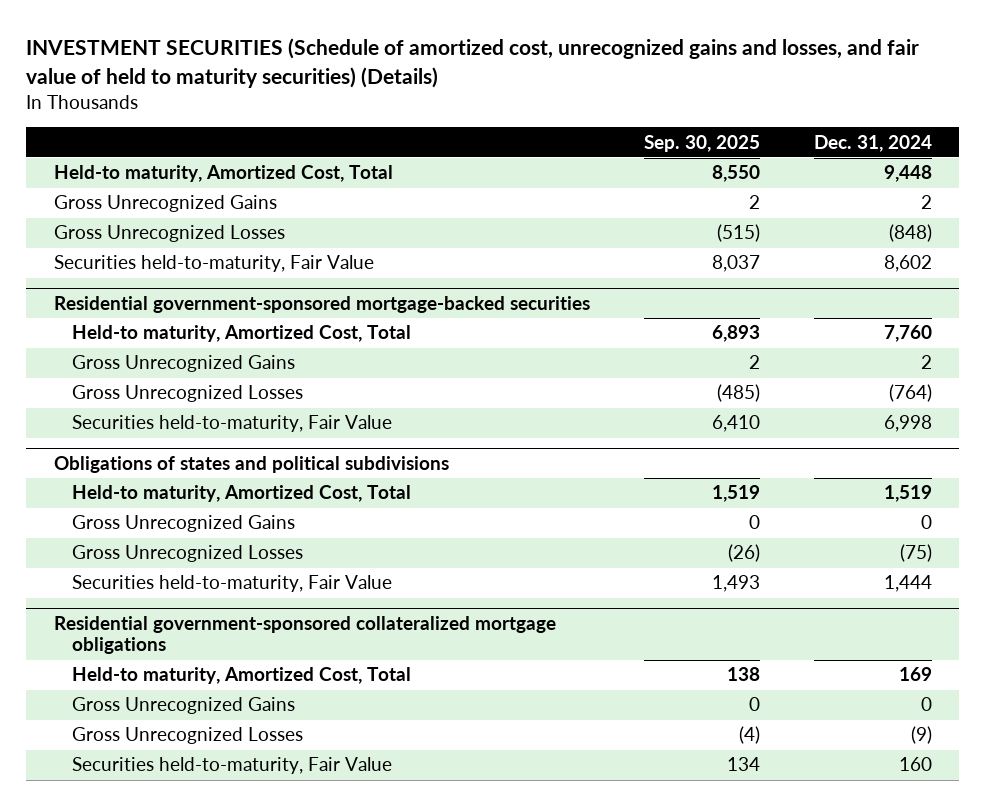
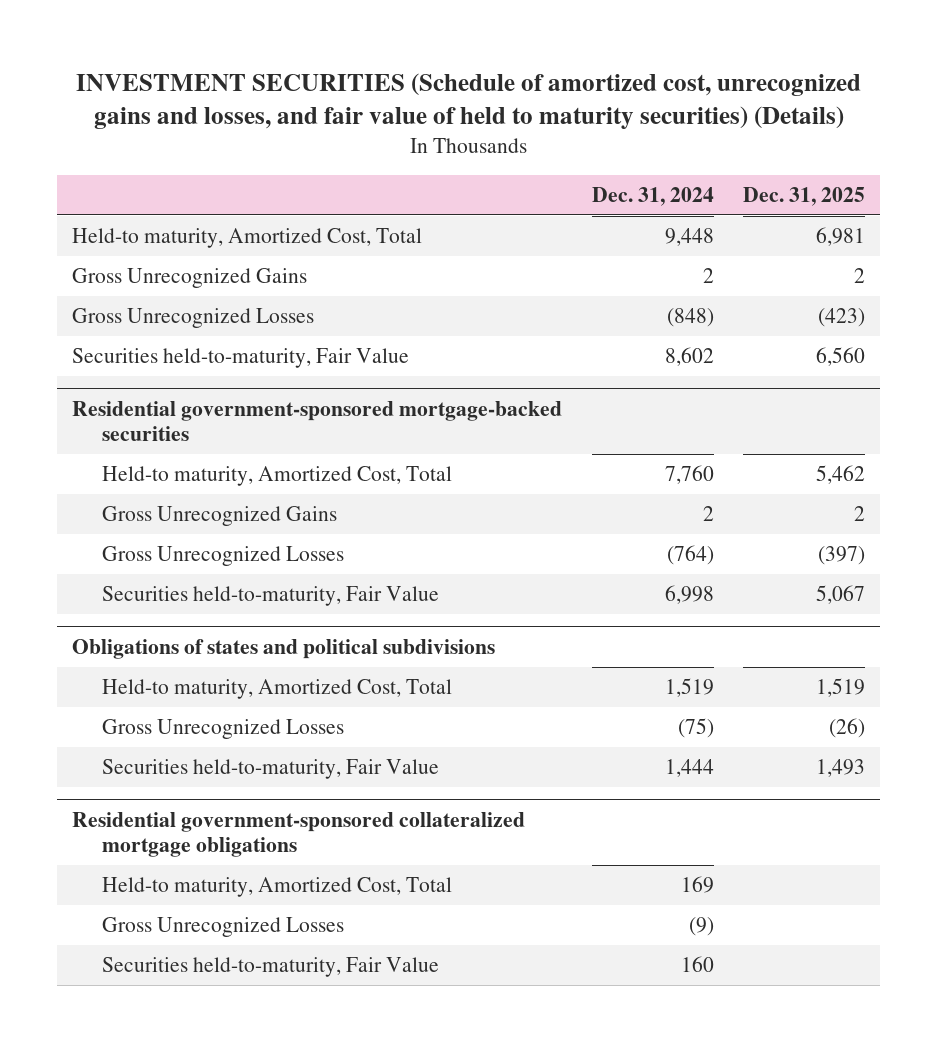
- | Sep. 30, 2025 | Dec. 31, 2024
+ | Dec. 31, 2024 | Dec. 31, 2025
@ Obligations of states and political subdivisions
- Gross Unrecognized Gains | 0 | 0
@ Residential government-sponsored collateralized mortgage obligations
- Gross Unrecognized Gains | 0 | 0

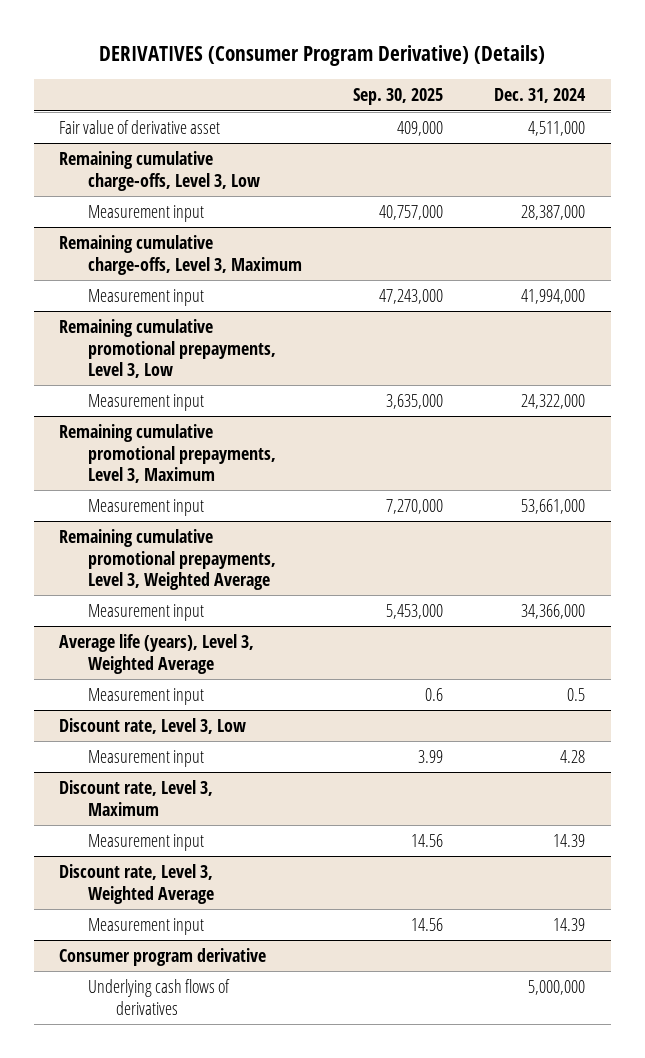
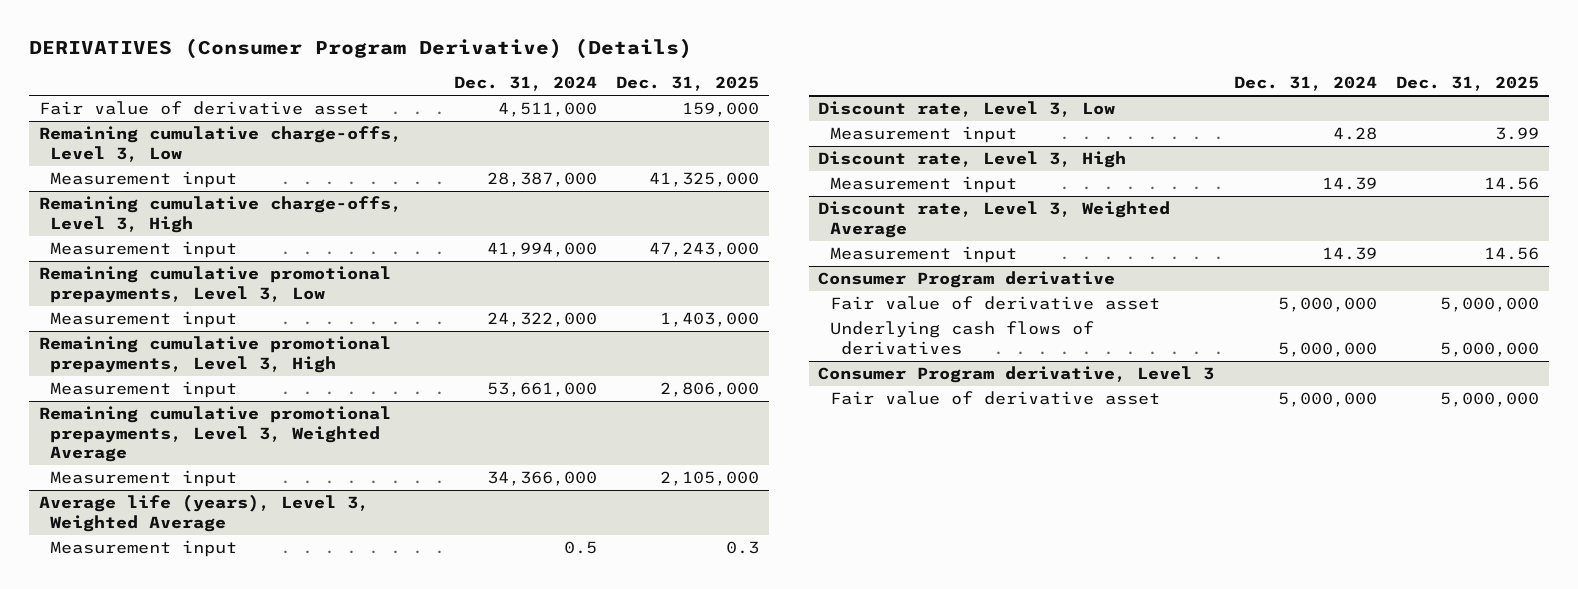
- | Sep. 30, 2025 | Dec. 31, 2024
+ | Dec. 31, 2024 | Dec. 31, 2025
- Remaining cumulative charge-offs, Level 3, Maximum
+ Remaining cumulative charge-offs, Level 3, High
- Remaining cumulative promotional prepayments, Level 3, Maximum
+ Remaining cumulative promotional prepayments, Level 3, High
- Discount rate, Level 3, Maximum
+ Discount rate, Level 3, High
- Consumer program derivative
+ Consumer Program derivative
+ Fair value of derivative asset | 5,000,000 | 5,000,000
+ Consumer Program derivative, Level 3
+ Fair value of derivative asset | 5,000,000 | 5,000,000

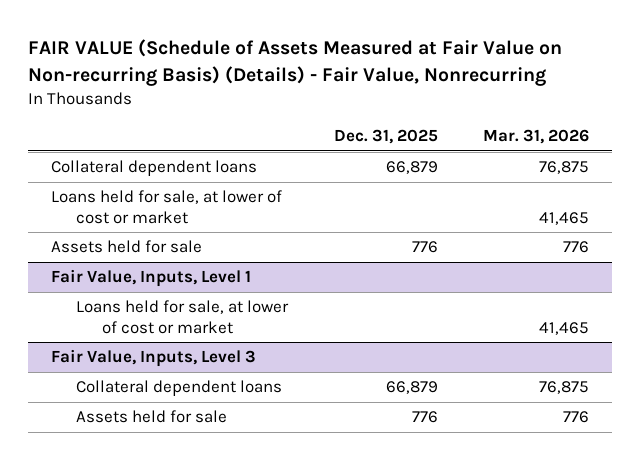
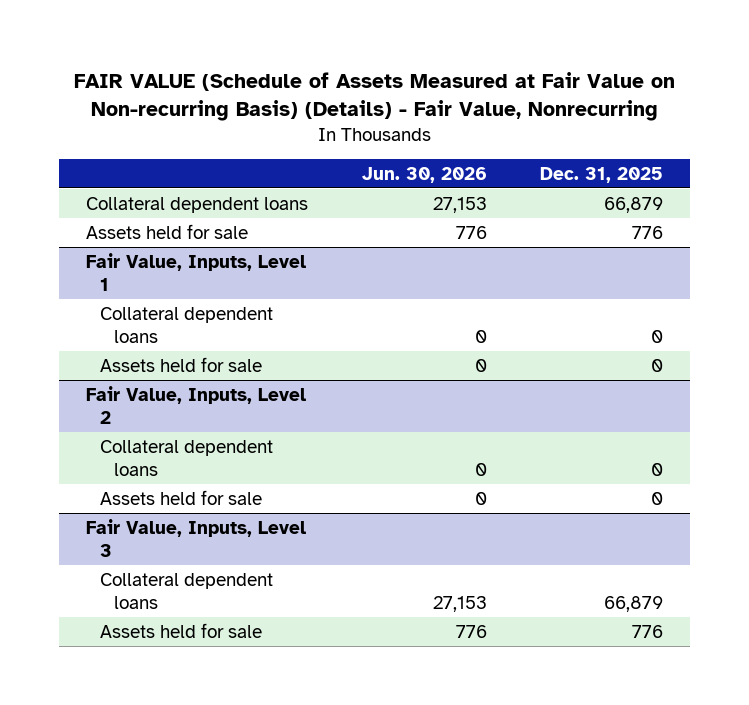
- | Dec. 31, 2025 | Mar. 31, 2026
+ | Jun. 30, 2026 | Dec. 31, 2025
- Loans held for sale, at lower of cost or market | | 41,465
@ Fair Value, Inputs, Level 1
- Loans held for sale, at lower of cost or market | | 41,465
+ Collateral dependent loans | 0 | 0
+ Assets held for sale | 0 | 0
+ Fair Value, Inputs, Level 2
+ Collateral dependent loans | 0 | 0
+ Assets held for sale | 0 | 0

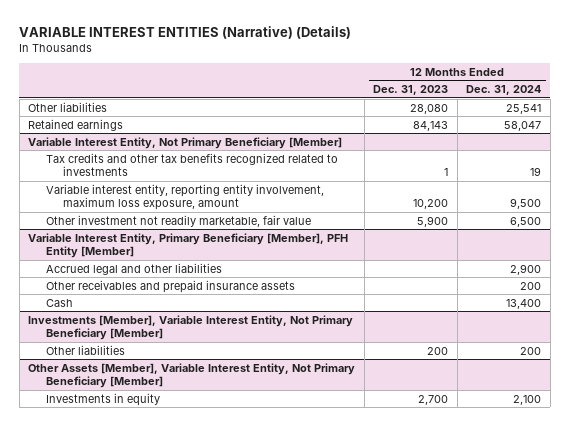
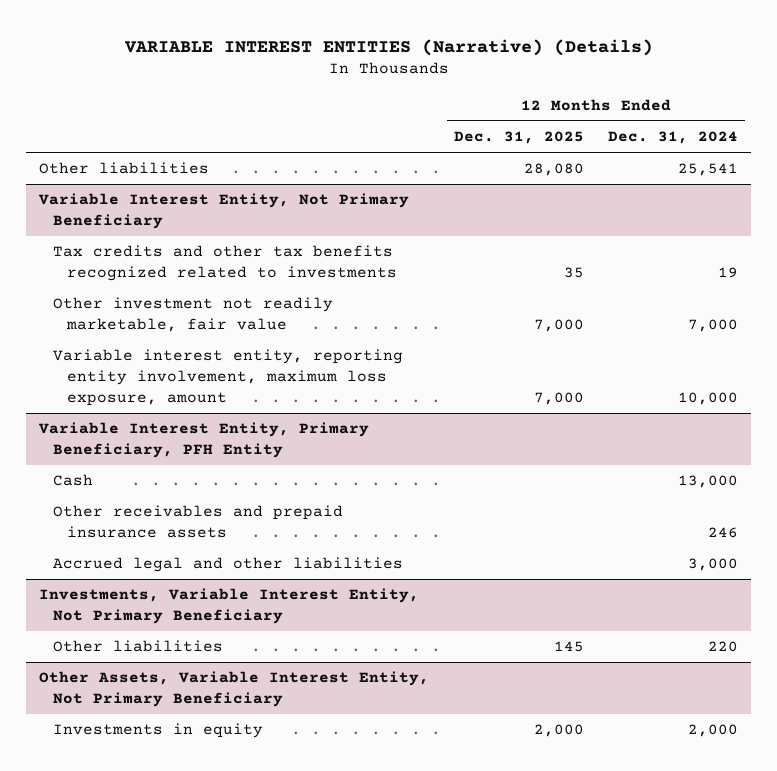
- | 12 Months Ended Dec. 31, 2023 | 12 Months Ended Dec. 31, 2024
+ | 12 Months Ended Dec. 31, 2025 | 12 Months Ended Dec. 31, 2024
- Retained earnings | 84,143 | 58,047
- Variable Interest Entity, Not Primary Beneficiary [Member]
+ Variable Interest Entity, Not Primary Beneficiary
- Variable interest entity, reporting entity involvement, maximum loss exposure, amount | 10,200 | 9,500
- Other investment not readily marketable, fair value | 5,900 | 6,500
- Variable Interest Entity, Primary Beneficiary [Member], PFH Entity [Member]
- Accrued legal and other liabilities | | 2,900
- Other receivables and prepaid insurance assets | | 200
- Cash | | 13,400
- Investments [Member], Variable Interest Entity, Not Primary Beneficiary [Member]
- Other liabilities | 200 | 200
- Other Assets [Member], Variable Interest Entity, Not Primary Beneficiary [Member]
- Investments in equity | 2,700 | 2,100
+ Other investment not readily marketable, fair value | 7,000 | 7,000
+ Variable interest entity, reporting entity involvement, maximum loss exposure, amount | 7,000 | 10,000
+ Variable Interest Entity, Primary Beneficiary, PFH Entity
+ Cash | | 13,000
+ Other receivables and prepaid insurance assets | | 246
+ Accrued legal and other liabilities | | 3,000
+ Investments, Variable Interest Entity, Not Primary Beneficiary
+ Other liabilities | 145 | 220
+ Other Assets, Variable Interest Entity, Not Primary Beneficiary
+ Investments in equity | 2,000 | 2,000

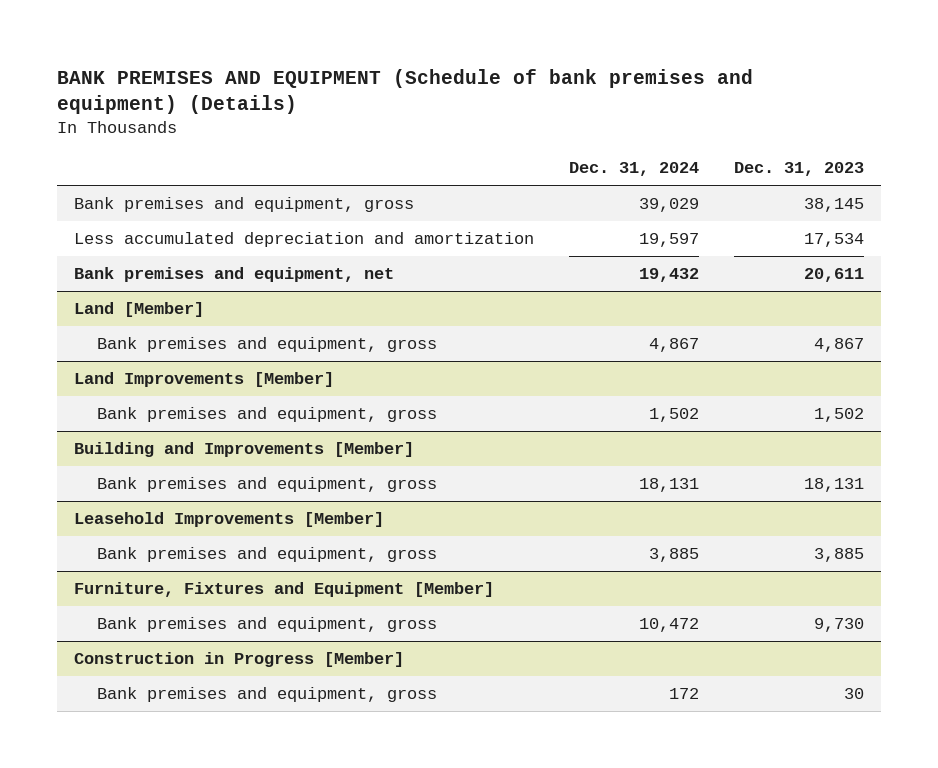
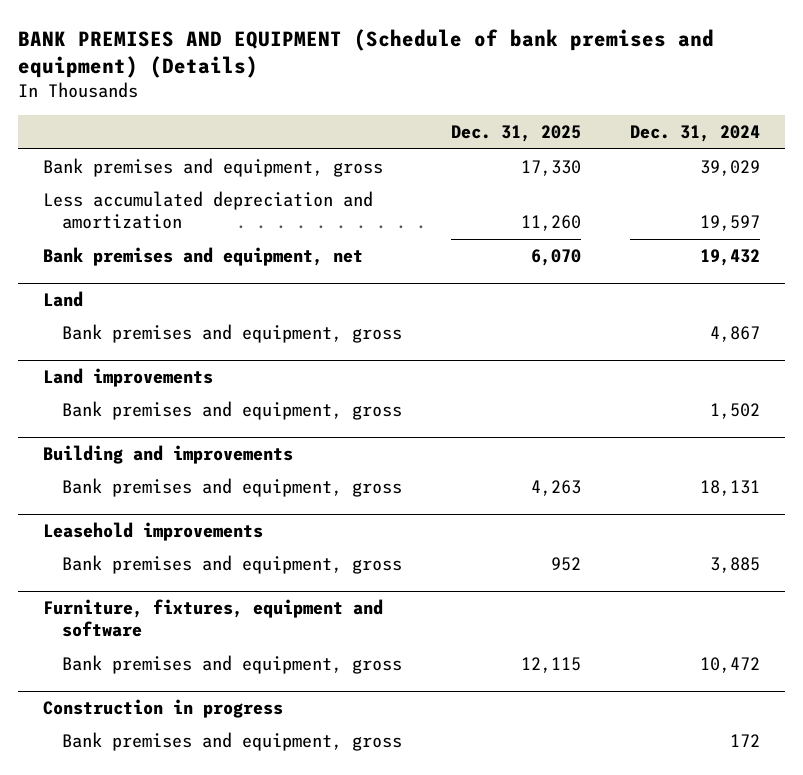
- | Dec. 31, 2024 | Dec. 31, 2023
+ | Dec. 31, 2025 | Dec. 31, 2024
- Land [Member]
+ Land
- Land Improvements [Member]
+ Land improvements
- Building and Improvements [Member]
+ Building and improvements
- Leasehold Improvements [Member]
+ Leasehold improvements
- Furniture, Fixtures and Equipment [Member]
+ Furniture, fixtures, equipment and software
- Construction in Progress [Member]
+ Construction in progress

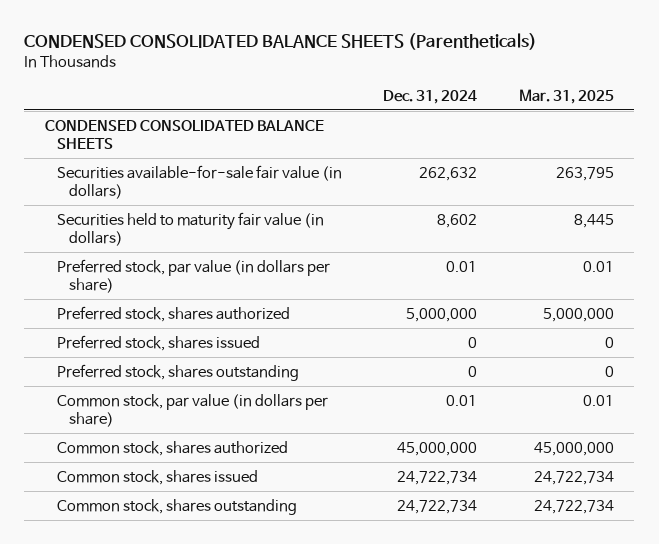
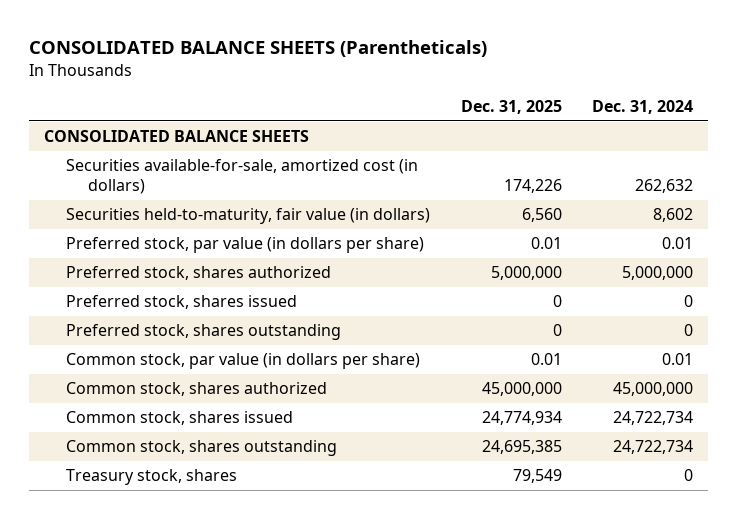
- CONDENSED CONSOLIDATED BALANCE SHEETS (Parentheticals)
+ CONSOLIDATED BALANCE SHEETS (Parentheticals)
- | Dec. 31, 2024 | Mar. 31, 2025
+ | Dec. 31, 2025 | Dec. 31, 2024
- CONDENSED CONSOLIDATED BALANCE SHEETS
- Securities available-for-sale fair value (in dollars) | 262,632 | 263,795
- Securities held to maturity fair value (in dollars) | 8,602 | 8,445
+ CONSOLIDATED BALANCE SHEETS
+ Securities available-for-sale, amortized cost (in dollars) | 174,226 | 262,632
+ Securities held-to-maturity, fair value (in dollars) | 6,560 | 8,602
+ Treasury stock, shares | 79,549 | 0

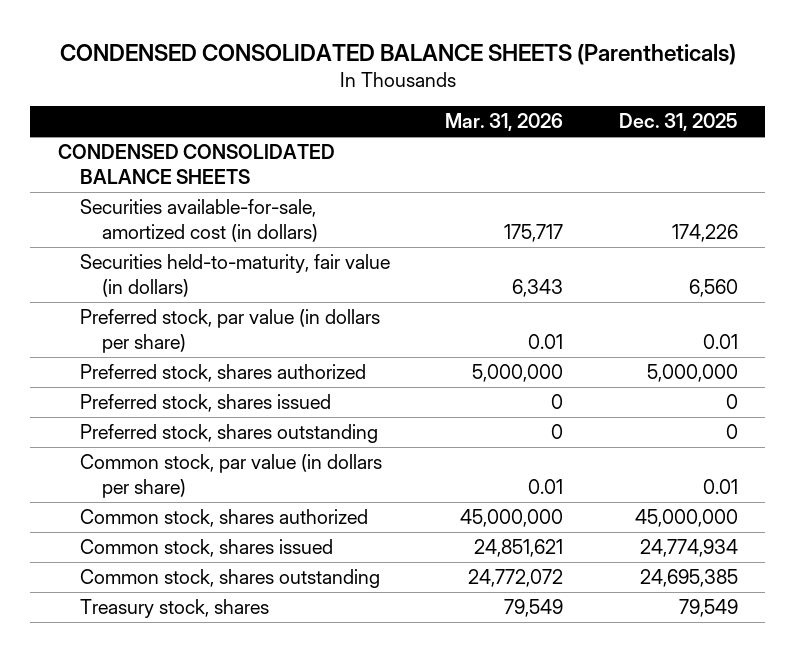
- CONSOLIDATED BALANCE SHEETS (Parentheticals)
+ CONDENSED CONSOLIDATED BALANCE SHEETS (Parentheticals)
- | Dec. 31, 2025 | Dec. 31, 2024
+ | Mar. 31, 2026 | Dec. 31, 2025
- CONSOLIDATED BALANCE SHEETS
+ CONDENSED CONSOLIDATED BALANCE SHEETS

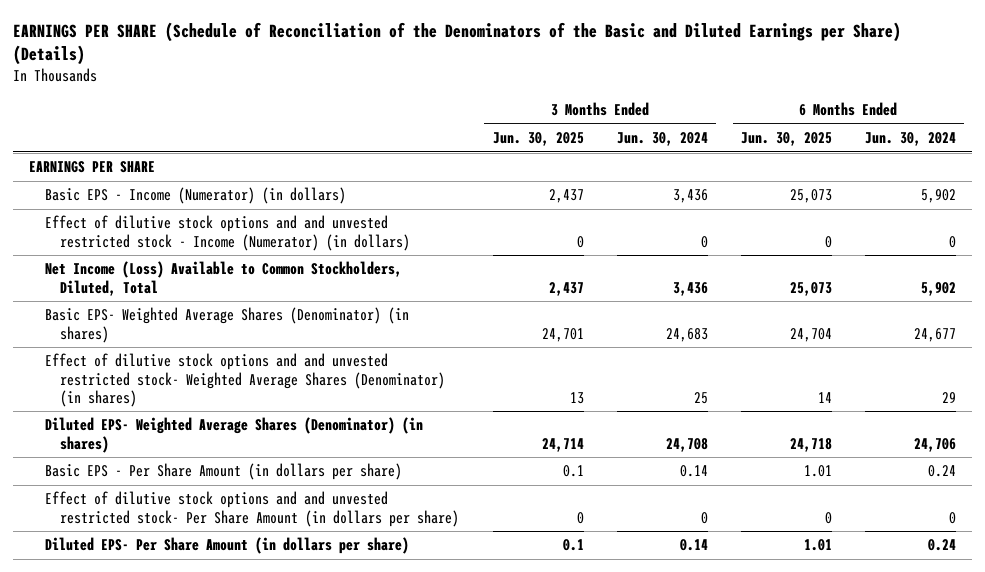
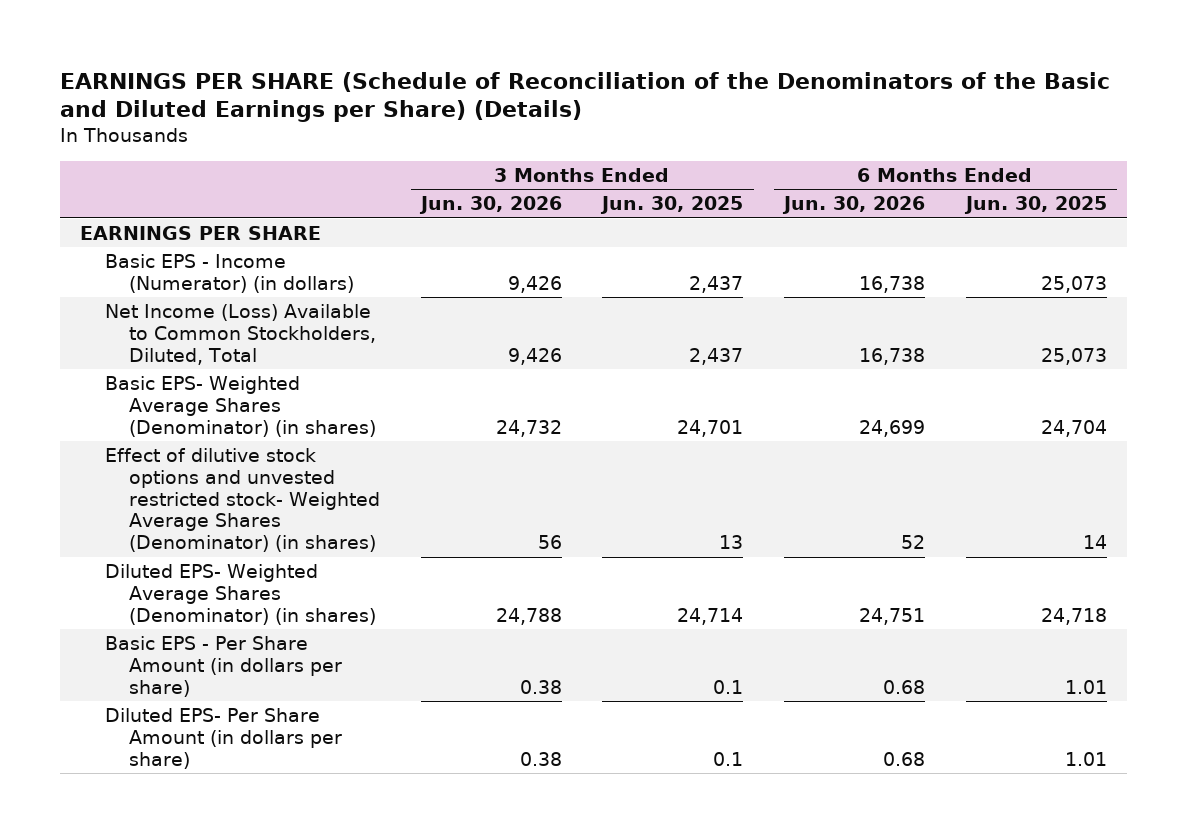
- | 3 Months Ended Jun. 30, 2025 | 3 Months Ended Jun. 30, 2024 | 6 Months Ended Jun. 30, 2025 | 6 Months Ended Jun. 30, 2024
+ | 3 Months Ended Jun. 30, 2026 | 3 Months Ended Jun. 30, 2025 | 6 Months Ended Jun. 30, 2026 | 6 Months Ended Jun. 30, 2025
- Effect of dilutive stock options and and unvested restricted stock - Income (Numerator) (in dollars) | 0 | 0 | 0 | 0
- Effect of dilutive stock options and and unvested restricted stock- Weighted Average Shares (Denominator) (in shares) | 13 | 25 | 14 | 29
+ Effect of dilutive stock options and unvested restricted stock- Weighted Average Shares (Denominator) (in shares) | 56 | 13 | 52 | 14
- Effect of dilutive stock options and and unvested restricted stock- Per Share Amount (in dollars per share) | 0 | 0 | 0 | 0

